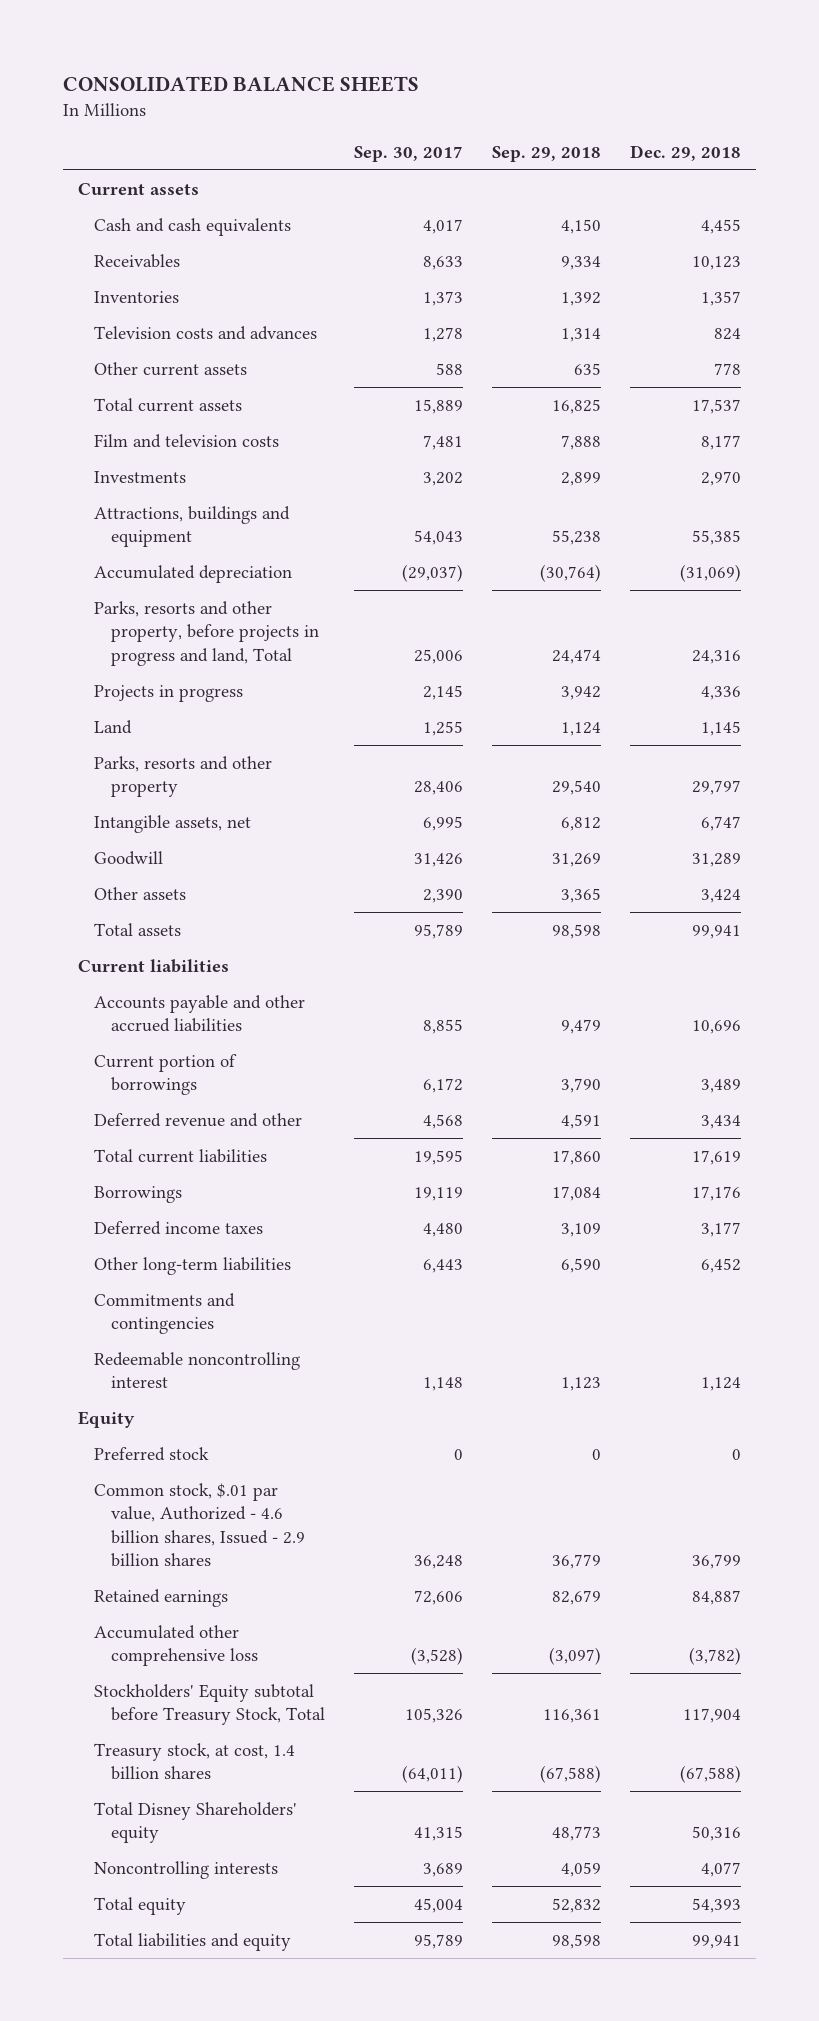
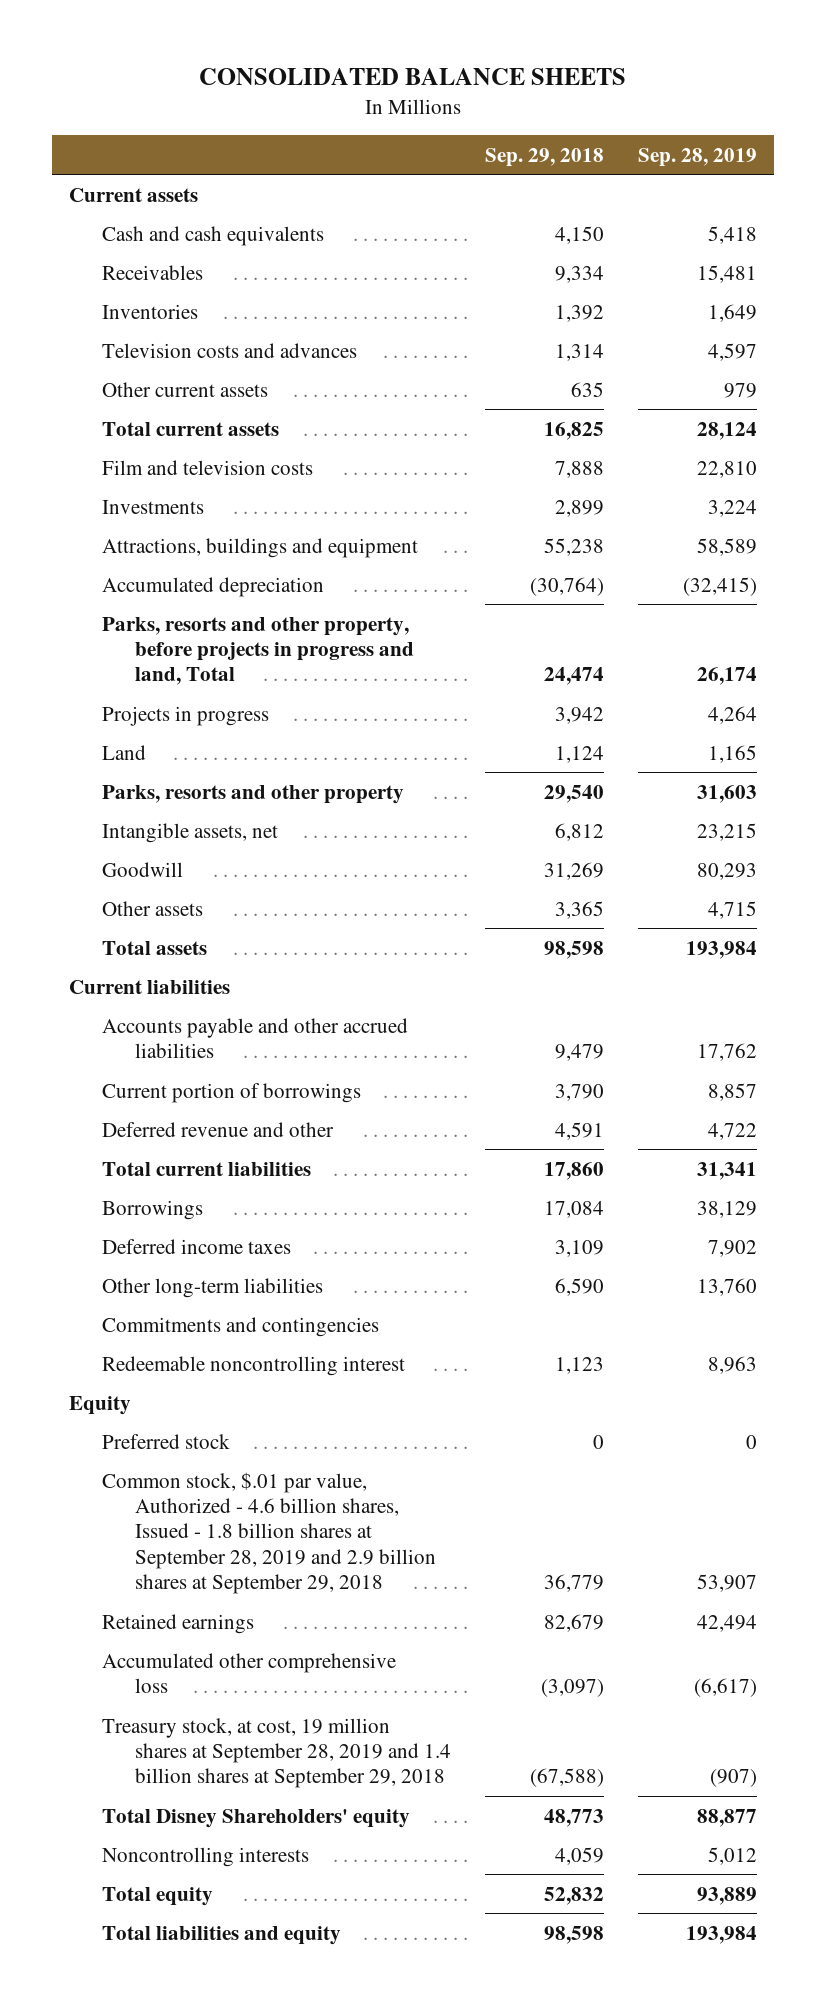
- | Sep. 30, 2017 | Sep. 29, 2018 | Dec. 29, 2018
+ | Sep. 29, 2018 | Sep. 28, 2019
- Common stock, $.01 par value, Authorized - 4.6 billion shares, Issued - 2.9 billion shares | 36,248 | 36,779 | 36,799
+ Common stock, $.01 par value, Authorized - 4.6 billion shares, Issued - 1.8 billion shares at September 28, 2019 and 2.9 billion shares at September 29, 2018 | 36,779 | 53,907
- Stockholders' Equity subtotal before Treasury Stock, Total | 105,326 | 116,361 | 117,904
- Treasury stock, at cost, 1.4 billion shares | (64,011) | (67,588) | (67,588)
+ Treasury stock, at cost, 19 million shares at September 28, 2019 and 1.4 billion shares at September 29, 2018 | (67,588) | (907)

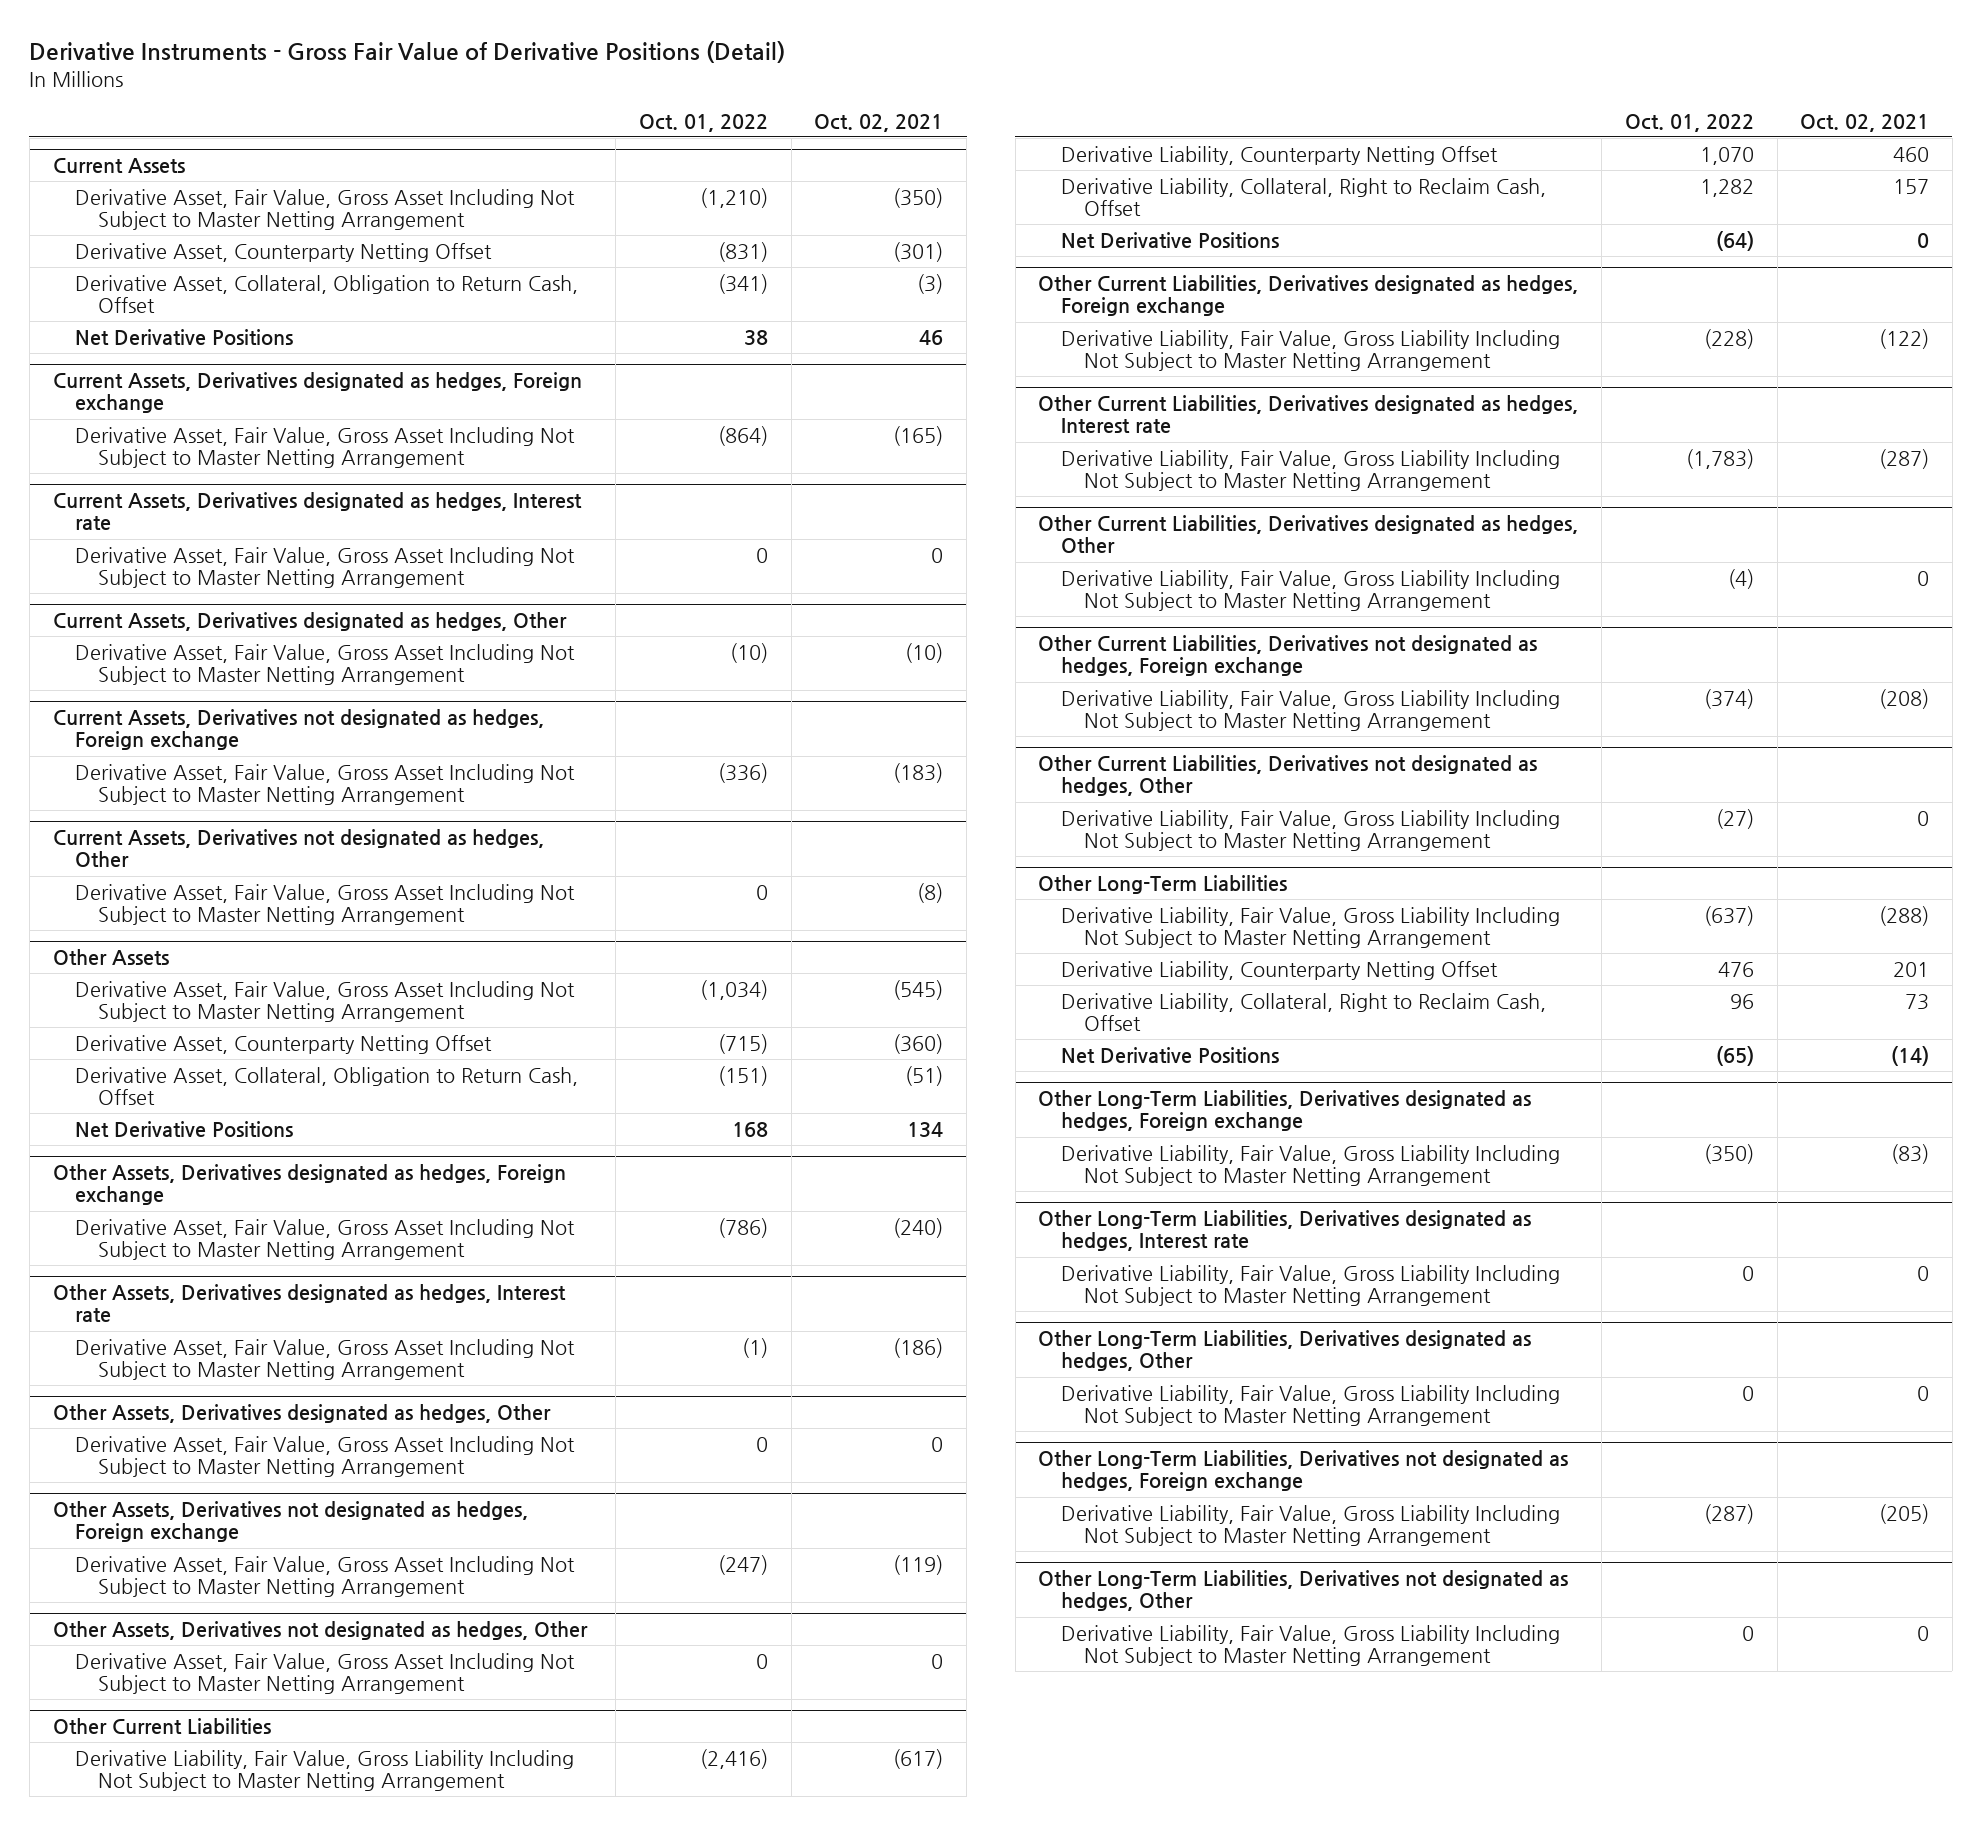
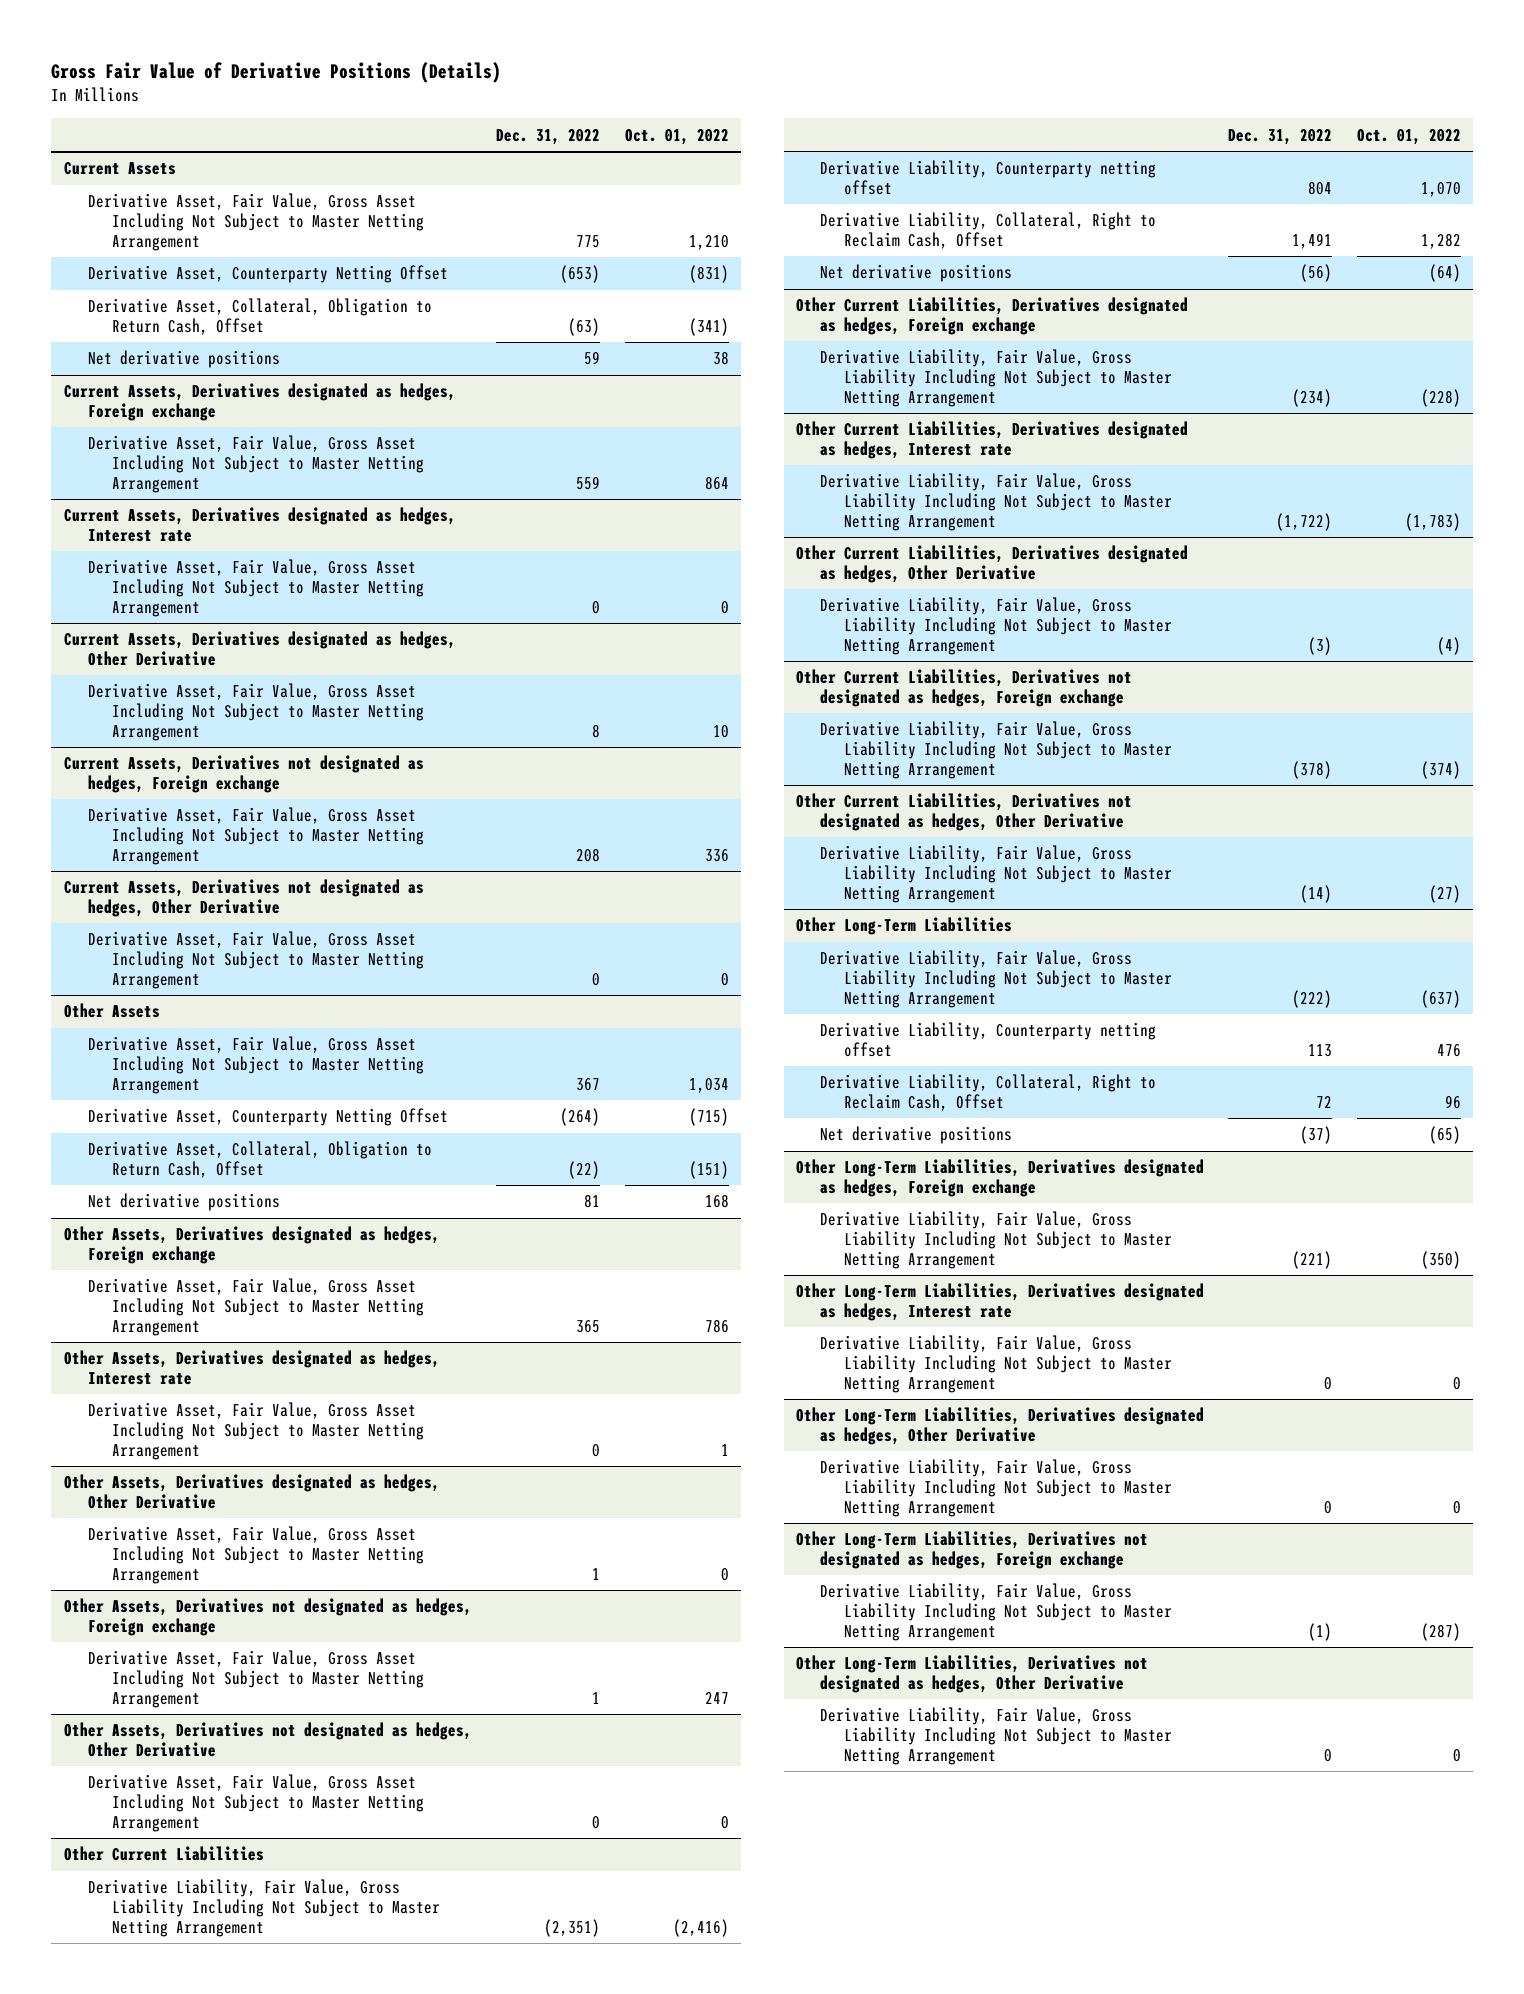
- Derivative Instruments - Gross Fair Value of Derivative Positions (Detail)
+ Gross Fair Value of Derivative Positions (Details)
- | Oct. 01, 2022 | Oct. 02, 2021
+ | Dec. 31, 2022 | Oct. 01, 2022
@ Current Assets
- Derivative Asset, Fair Value, Gross Asset Including Not Subject to Master Netting Arrangement | (1,210) | (350)
+ Derivative Asset, Fair Value, Gross Asset Including Not Subject to Master Netting Arrangement | 775 | 1,210
- Net Derivative Positions | 38 | 46
+ Net derivative positions | 59 | 38
@ Current Assets, Derivatives designated as hedges, Foreign exchange
- Derivative Asset, Fair Value, Gross Asset Including Not Subject to Master Netting Arrangement | (864) | (165)
+ Derivative Asset, Fair Value, Gross Asset Including Not Subject to Master Netting Arrangement | 559 | 864
- Current Assets, Derivatives designated as hedges, Other
- Derivative Asset, Fair Value, Gross Asset Including Not Subject to Master Netting Arrangement | (10) | (10)
+ Current Assets, Derivatives designated as hedges, Other Derivative
+ Derivative Asset, Fair Value, Gross Asset Including Not Subject to Master Netting Arrangement | 8 | 10
@ Current Assets, Derivatives not designated as hedges, Foreign exchange
- Derivative Asset, Fair Value, Gross Asset Including Not Subject to Master Netting Arrangement | (336) | (183)
- Current Assets, Derivatives not designated as hedges, Other
@ Current Assets, Derivatives not designated as hedges, Foreign exchange
+ Derivative Asset, Fair Value, Gross Asset Including Not Subject to Master Netting Arrangement | 208 | 336
+ Current Assets, Derivatives not designated as hedges, Other Derivative
@ Other Assets
- Derivative Asset, Fair Value, Gross Asset Including Not Subject to Master Netting Arrangement | (1,034) | (545)
+ Derivative Asset, Fair Value, Gross Asset Including Not Subject to Master Netting Arrangement | 367 | 1,034
- Net Derivative Positions | 168 | 134
+ Net derivative positions | 81 | 168
@ Other Assets, Derivatives designated as hedges, Foreign exchange
- Derivative Asset, Fair Value, Gross Asset Including Not Subject to Master Netting Arrangement | (786) | (240)
+ Derivative Asset, Fair Value, Gross Asset Including Not Subject to Master Netting Arrangement | 365 | 786
@ Other Assets, Derivatives designated as hedges, Interest rate
- Derivative Asset, Fair Value, Gross Asset Including Not Subject to Master Netting Arrangement | (1) | (186)
- Other Assets, Derivatives designated as hedges, Other
@ Other Assets, Derivatives designated as hedges, Interest rate
+ Derivative Asset, Fair Value, Gross Asset Including Not Subject to Master Netting Arrangement | 0 | 1
+ Other Assets, Derivatives designated as hedges, Other Derivative
@ Other Assets, Derivatives not designated as hedges, Foreign exchange
- Derivative Asset, Fair Value, Gross Asset Including Not Subject to Master Netting Arrangement | (247) | (119)
- Other Assets, Derivatives not designated as hedges, Other
@ Other Assets, Derivatives not designated as hedges, Foreign exchange
+ Derivative Asset, Fair Value, Gross Asset Including Not Subject to Master Netting Arrangement | 1 | 247
+ Other Assets, Derivatives not designated as hedges, Other Derivative
@ Other Current Liabilities
- Derivative Liability, Counterparty Netting Offset | 1,070 | 460
+ Derivative Liability, Counterparty netting offset | 804 | 1,070
- Net Derivative Positions | (64) | 0
+ Net derivative positions | (56) | (64)
- Other Current Liabilities, Derivatives designated as hedges, Other
+ Other Current Liabilities, Derivatives designated as hedges, Other Derivative
- Other Current Liabilities, Derivatives not designated as hedges, Other
+ Other Current Liabilities, Derivatives not designated as hedges, Other Derivative
@ Other Long-Term Liabilities
- Derivative Liability, Counterparty Netting Offset | 476 | 201
+ Derivative Liability, Counterparty netting offset | 113 | 476
- Net Derivative Positions | (65) | (14)
+ Net derivative positions | (37) | (65)
- Other Long-Term Liabilities, Derivatives designated as hedges, Other
+ Other Long-Term Liabilities, Derivatives designated as hedges, Other Derivative
- Other Long-Term Liabilities, Derivatives not designated as hedges, Other
+ Other Long-Term Liabilities, Derivatives not designated as hedges, Other Derivative

